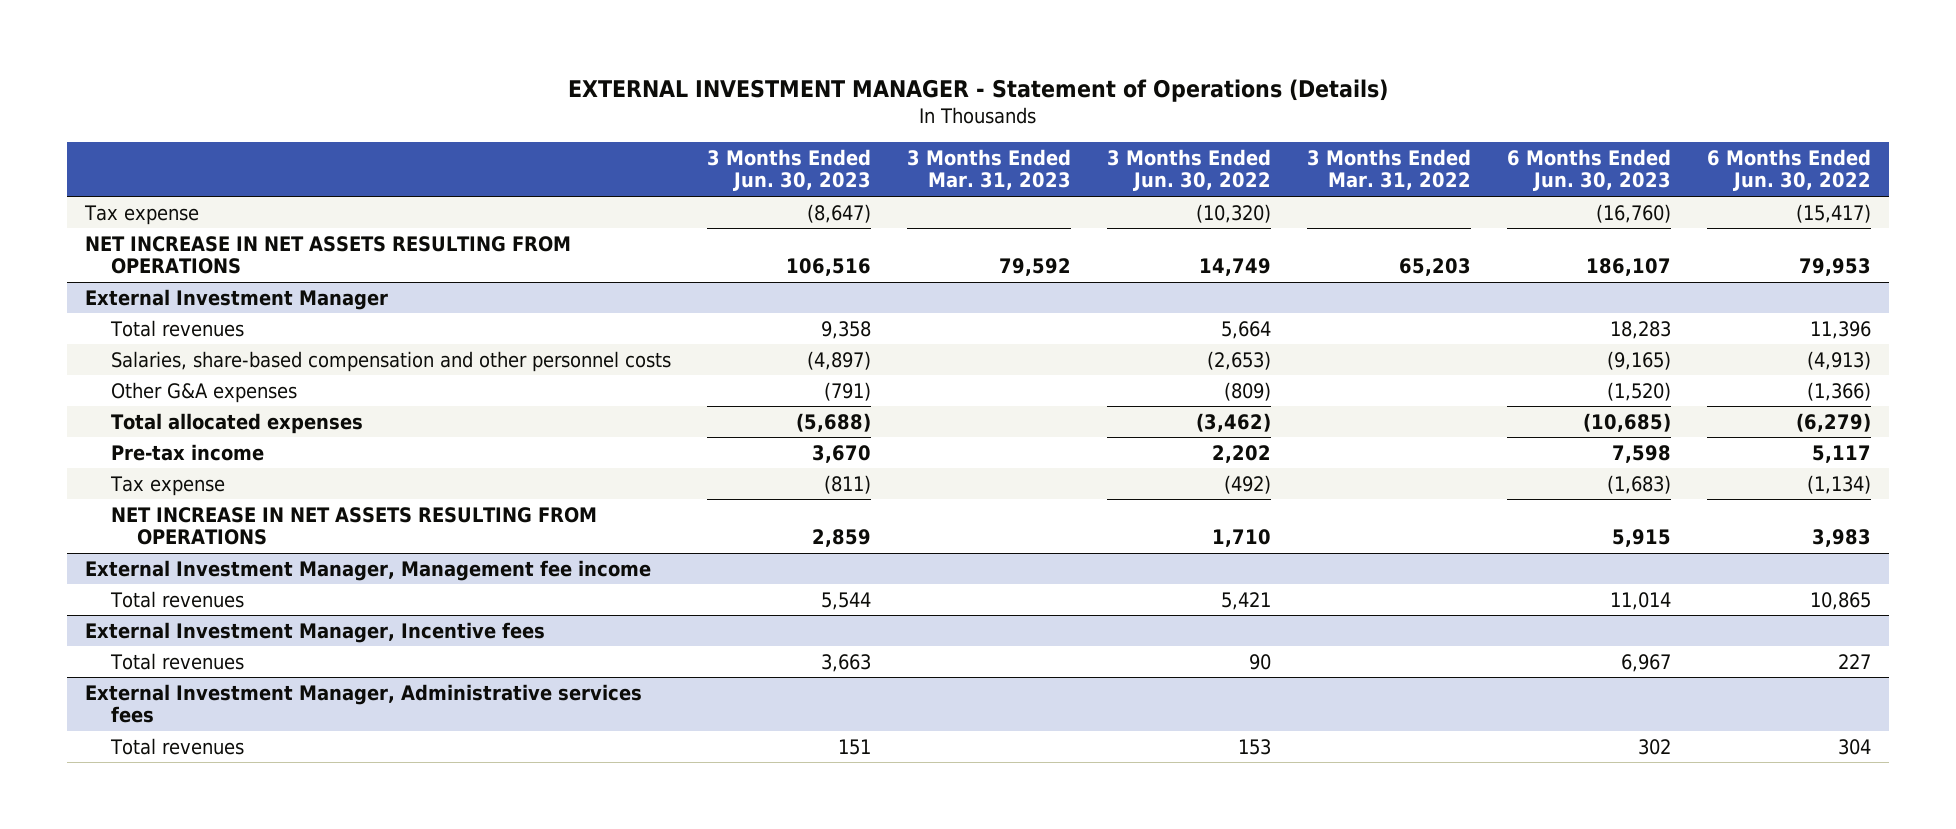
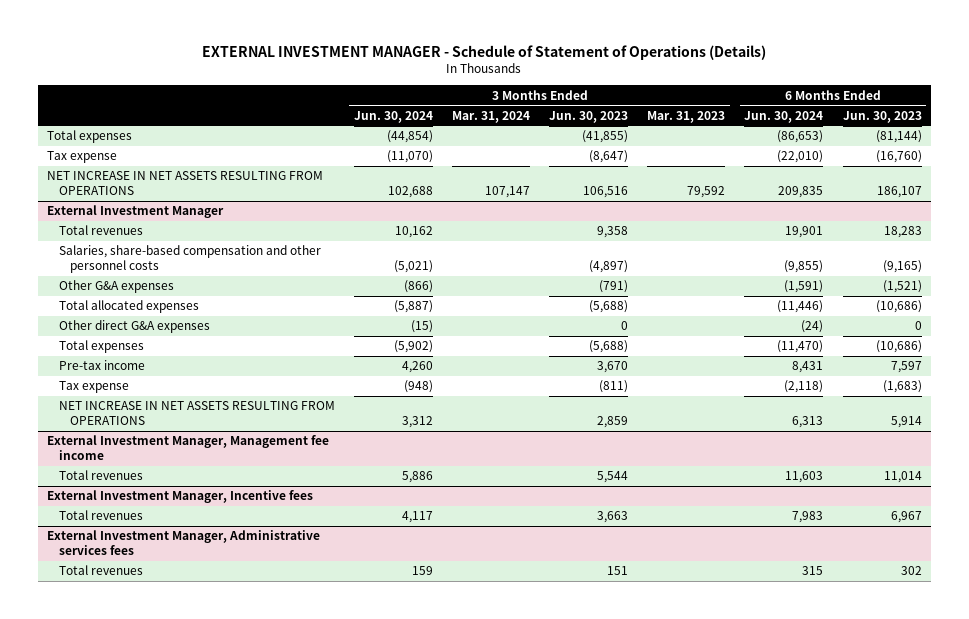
- EXTERNAL INVESTMENT MANAGER - Statement of Operations (Details)
+ EXTERNAL INVESTMENT MANAGER - Schedule of Statement of Operations (Details)
- | 3 Months Ended Jun. 30, 2023 | 3 Months Ended Mar. 31, 2023 | 3 Months Ended Jun. 30, 2022 | 3 Months Ended Mar. 31, 2022 | 6 Months Ended Jun. 30, 2023 | 6 Months Ended Jun. 30, 2022
+ | 3 Months Ended Jun. 30, 2024 | 3 Months Ended Mar. 31, 2024 | 3 Months Ended Jun. 30, 2023 | 3 Months Ended Mar. 31, 2023 | 6 Months Ended Jun. 30, 2024 | 6 Months Ended Jun. 30, 2023
+ Total expenses | (44,854) | | (41,855) | | (86,653) | (81,144)
@ External Investment Manager
- Other G&A expenses | (791) | | (809) | | (1,520) | (1,366)
- Total allocated expenses | (5,688) | | (3,462) | | (10,685) | (6,279)
- Pre-tax income | 3,670 | | 2,202 | | 7,598 | 5,117
+ Other G&A expenses | (866) | | (791) | | (1,591) | (1,521)
+ Total allocated expenses | (5,887) | | (5,688) | | (11,446) | (10,686)
+ Other direct G&A expenses | (15) | | 0 | | (24) | 0
+ Total expenses | (5,902) | | (5,688) | | (11,470) | (10,686)
+ Pre-tax income | 4,260 | | 3,670 | | 8,431 | 7,597
- NET INCREASE IN NET ASSETS RESULTING FROM OPERATIONS | 2,859 | | 1,710 | | 5,915 | 3,983
+ NET INCREASE IN NET ASSETS RESULTING FROM OPERATIONS | 3,312 | | 2,859 | | 6,313 | 5,914

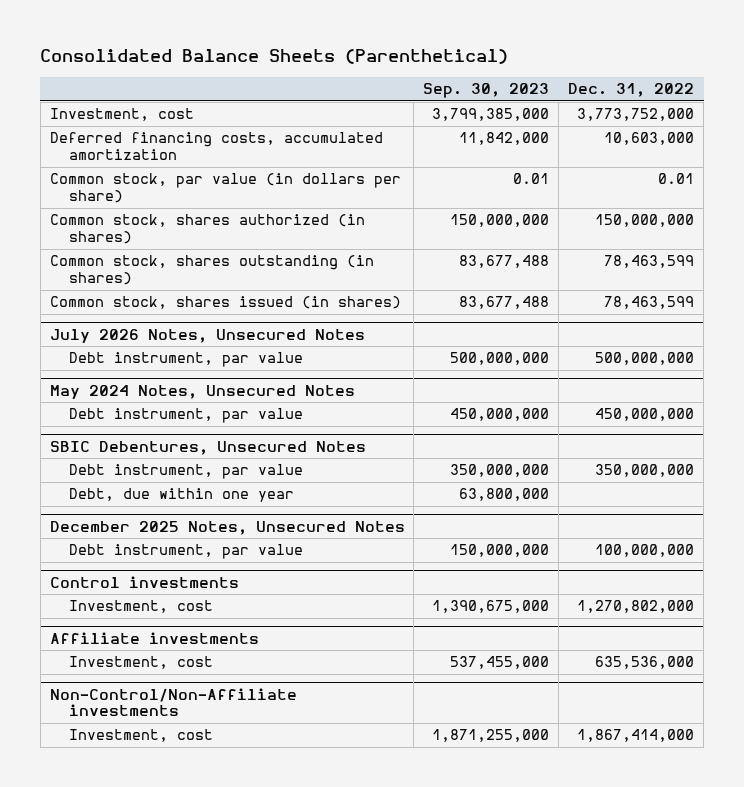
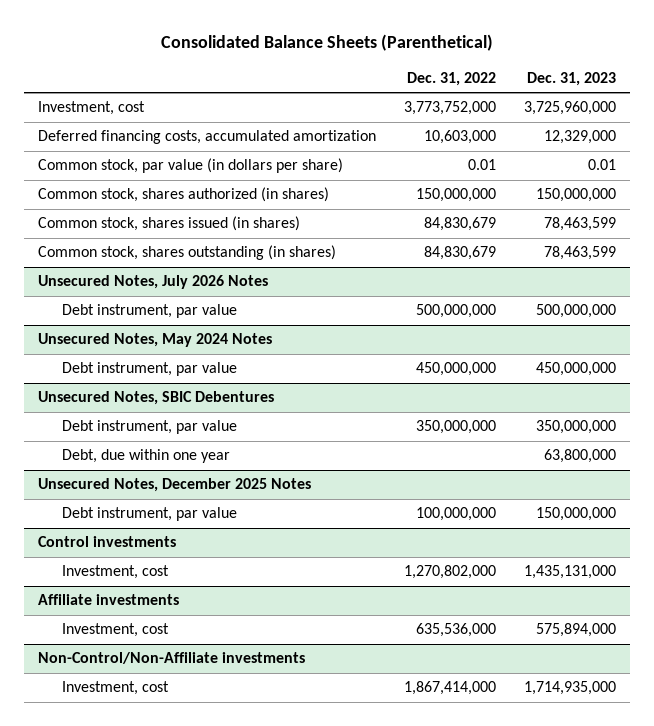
- | Sep. 30, 2023 | Dec. 31, 2022
+ | Dec. 31, 2022 | Dec. 31, 2023
- Common stock, shares outstanding (in shares) | 83,677,488 | 78,463,599
- Common stock, shares issued (in shares) | 83,677,488 | 78,463,599
- July 2026 Notes, Unsecured Notes
+ Common stock, shares issued (in shares) | 84,830,679 | 78,463,599
+ Common stock, shares outstanding (in shares) | 84,830,679 | 78,463,599
+ Unsecured Notes, July 2026 Notes
- May 2024 Notes, Unsecured Notes
+ Unsecured Notes, May 2024 Notes
- SBIC Debentures, Unsecured Notes
+ Unsecured Notes, SBIC Debentures
- December 2025 Notes, Unsecured Notes
+ Unsecured Notes, December 2025 Notes

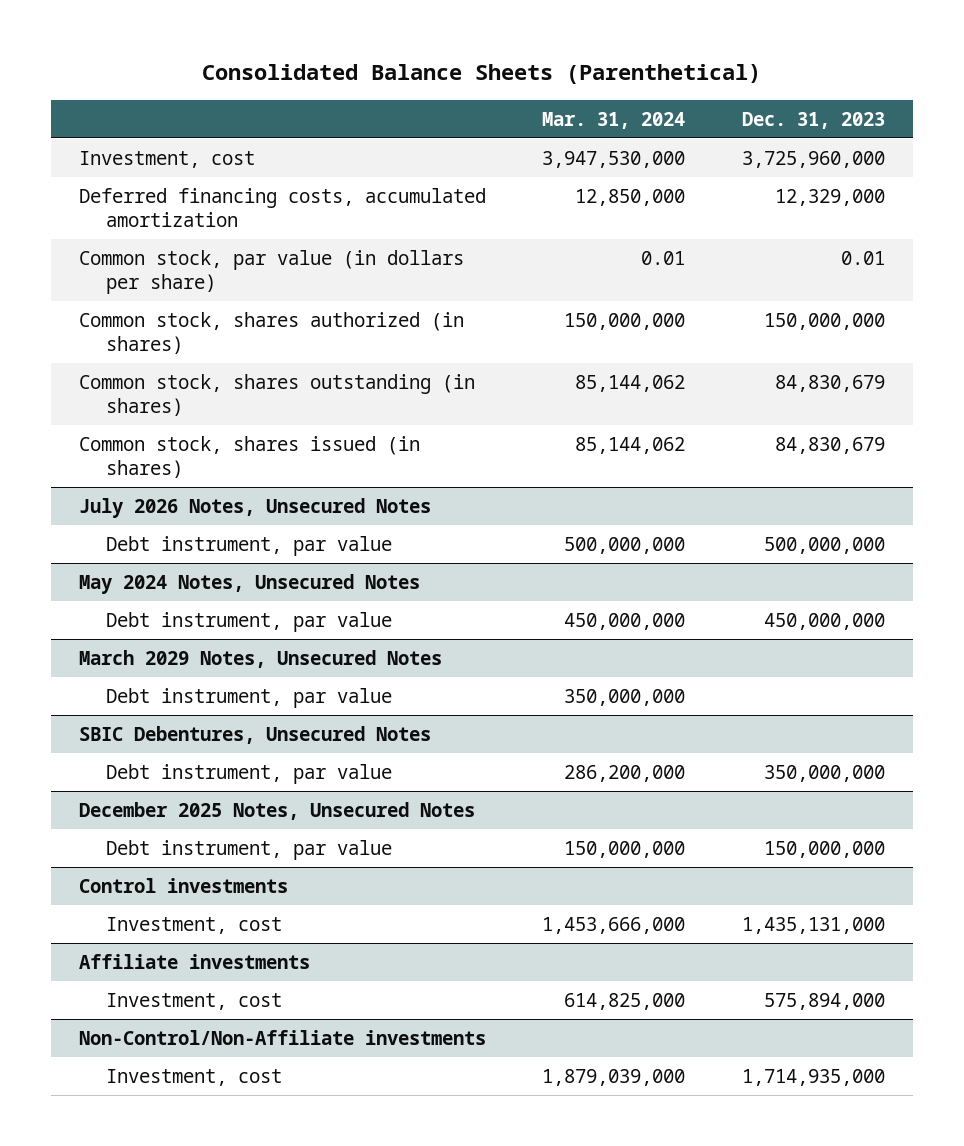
- | Dec. 31, 2022 | Dec. 31, 2023
+ | Mar. 31, 2024 | Dec. 31, 2023
- Common stock, shares issued (in shares) | 84,830,679 | 78,463,599
- Common stock, shares outstanding (in shares) | 84,830,679 | 78,463,599
- Unsecured Notes, July 2026 Notes
+ Common stock, shares outstanding (in shares) | 85,144,062 | 84,830,679
+ Common stock, shares issued (in shares) | 85,144,062 | 84,830,679
+ July 2026 Notes, Unsecured Notes
- Unsecured Notes, May 2024 Notes
+ May 2024 Notes, Unsecured Notes
- Unsecured Notes, SBIC Debentures
+ March 2029 Notes, Unsecured Notes
+ Debt instrument, par value | 350,000,000 |
+ SBIC Debentures, Unsecured Notes
- Debt, due within one year | | 63,800,000
- Unsecured Notes, December 2025 Notes
+ December 2025 Notes, Unsecured Notes

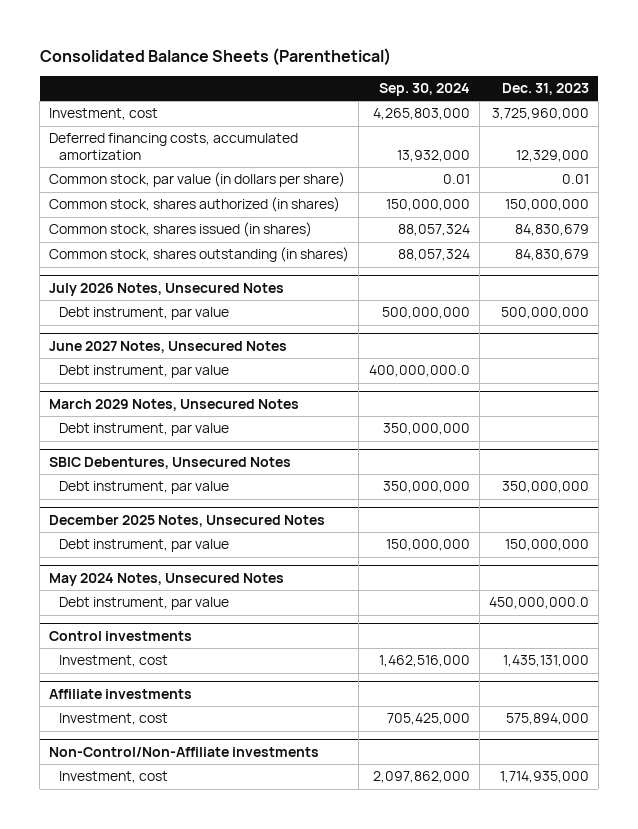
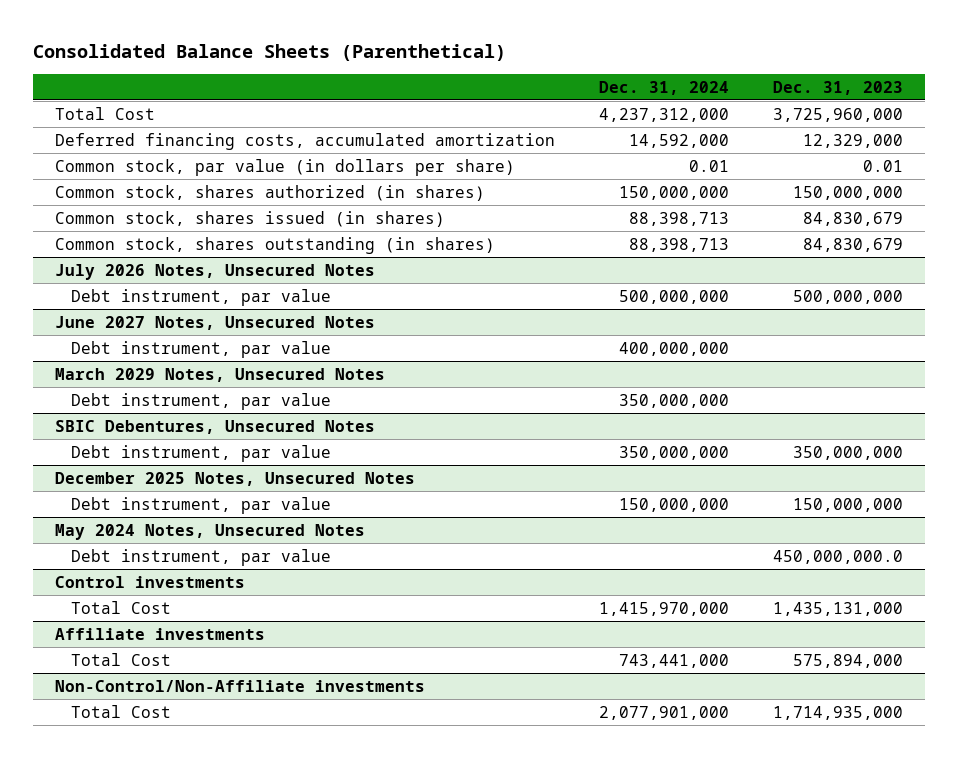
- | Sep. 30, 2024 | Dec. 31, 2023
+ | Dec. 31, 2024 | Dec. 31, 2023
- Investment, cost | 4,265,803,000 | 3,725,960,000
+ Total Cost | 4,237,312,000 | 3,725,960,000
@ Control investments
- Investment, cost | 1,462,516,000 | 1,435,131,000
+ Total Cost | 1,415,970,000 | 1,435,131,000
@ Affiliate investments
- Investment, cost | 705,425,000 | 575,894,000
+ Total Cost | 743,441,000 | 575,894,000
@ Non-Control/Non-Affiliate investments
- Investment, cost | 2,097,862,000 | 1,714,935,000
+ Total Cost | 2,077,901,000 | 1,714,935,000

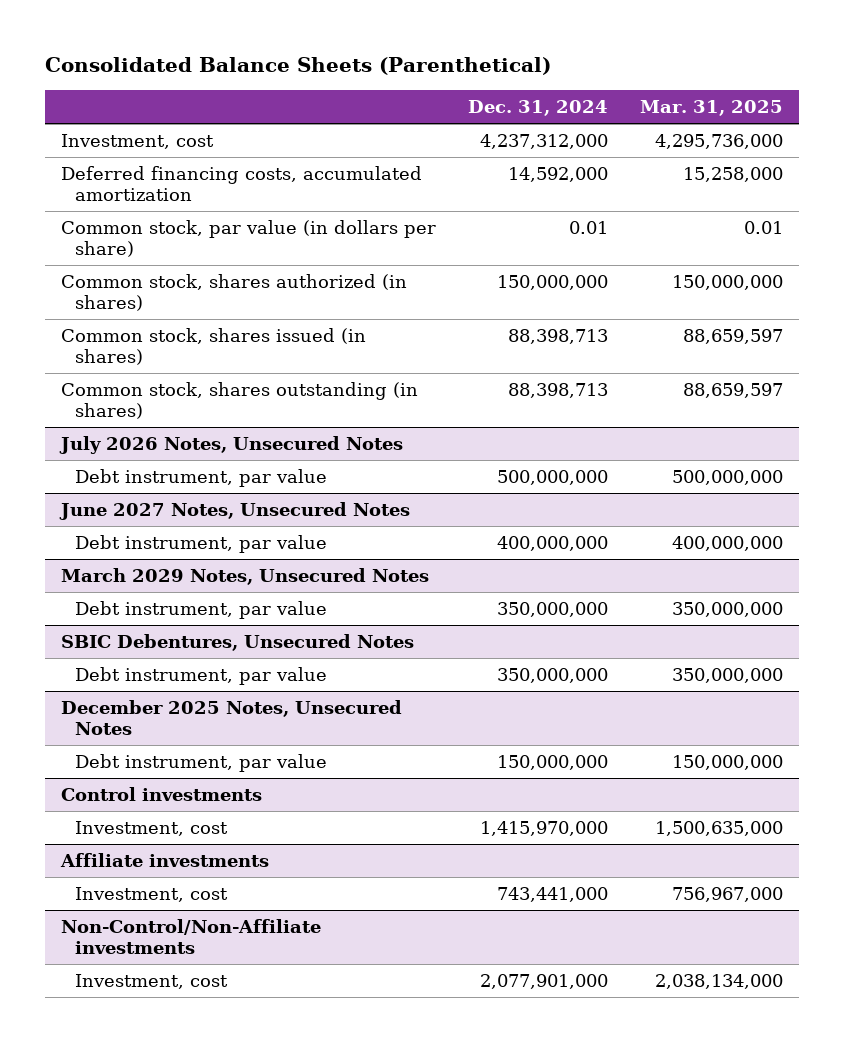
- | Dec. 31, 2024 | Dec. 31, 2023
+ | Dec. 31, 2024 | Mar. 31, 2025
- Total Cost | 4,237,312,000 | 3,725,960,000
+ Investment, cost | 4,237,312,000 | 4,295,736,000
- May 2024 Notes, Unsecured Notes
- Debt instrument, par value | | 450,000,000.0
@ Control investments
- Total Cost | 1,415,970,000 | 1,435,131,000
+ Investment, cost | 1,415,970,000 | 1,500,635,000
@ Affiliate investments
- Total Cost | 743,441,000 | 575,894,000
+ Investment, cost | 743,441,000 | 756,967,000
@ Non-Control/Non-Affiliate investments
- Total Cost | 2,077,901,000 | 1,714,935,000
+ Investment, cost | 2,077,901,000 | 2,038,134,000

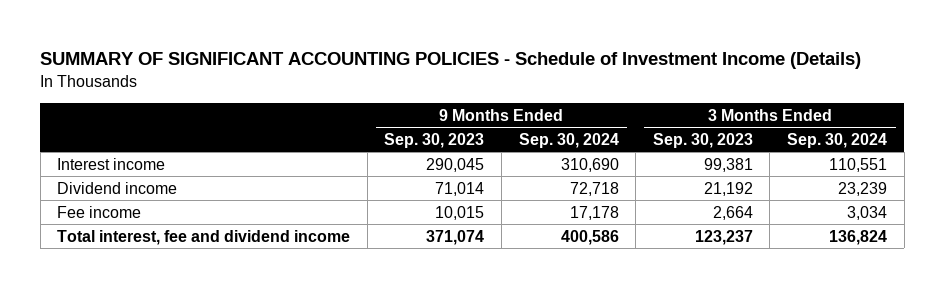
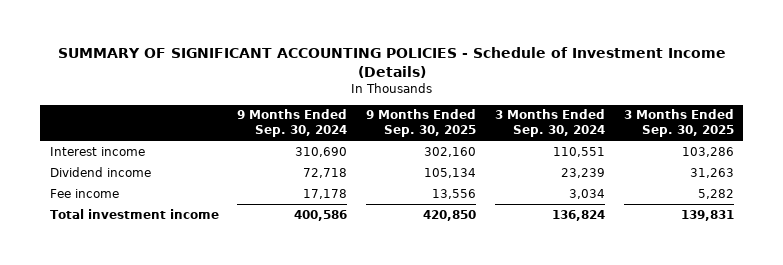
- | 9 Months Ended Sep. 30, 2023 | 9 Months Ended Sep. 30, 2024 | 3 Months Ended Sep. 30, 2023 | 3 Months Ended Sep. 30, 2024
+ | 9 Months Ended Sep. 30, 2024 | 9 Months Ended Sep. 30, 2025 | 3 Months Ended Sep. 30, 2024 | 3 Months Ended Sep. 30, 2025
- Total interest, fee and dividend income | 371,074 | 400,586 | 123,237 | 136,824
+ Total investment income | 400,586 | 420,850 | 136,824 | 139,831

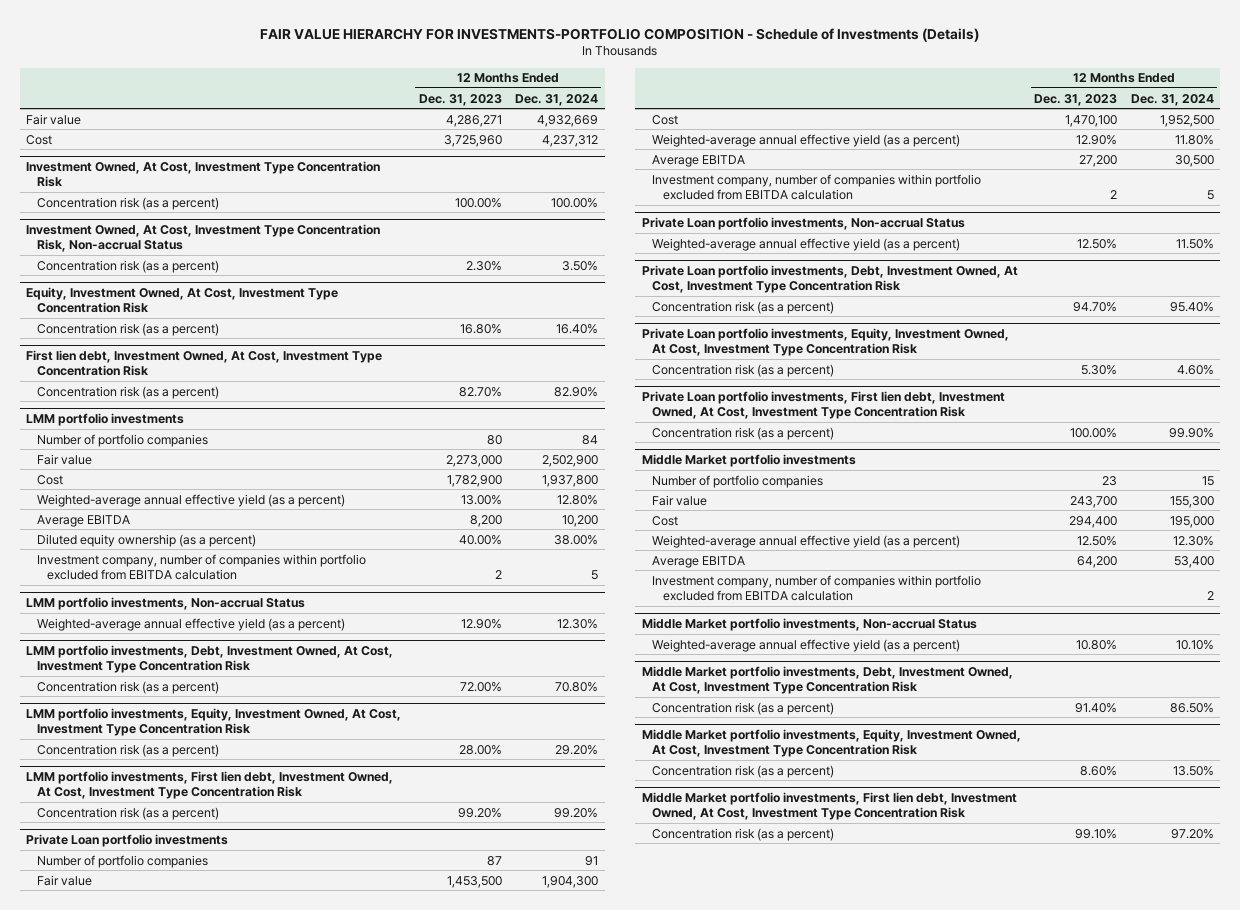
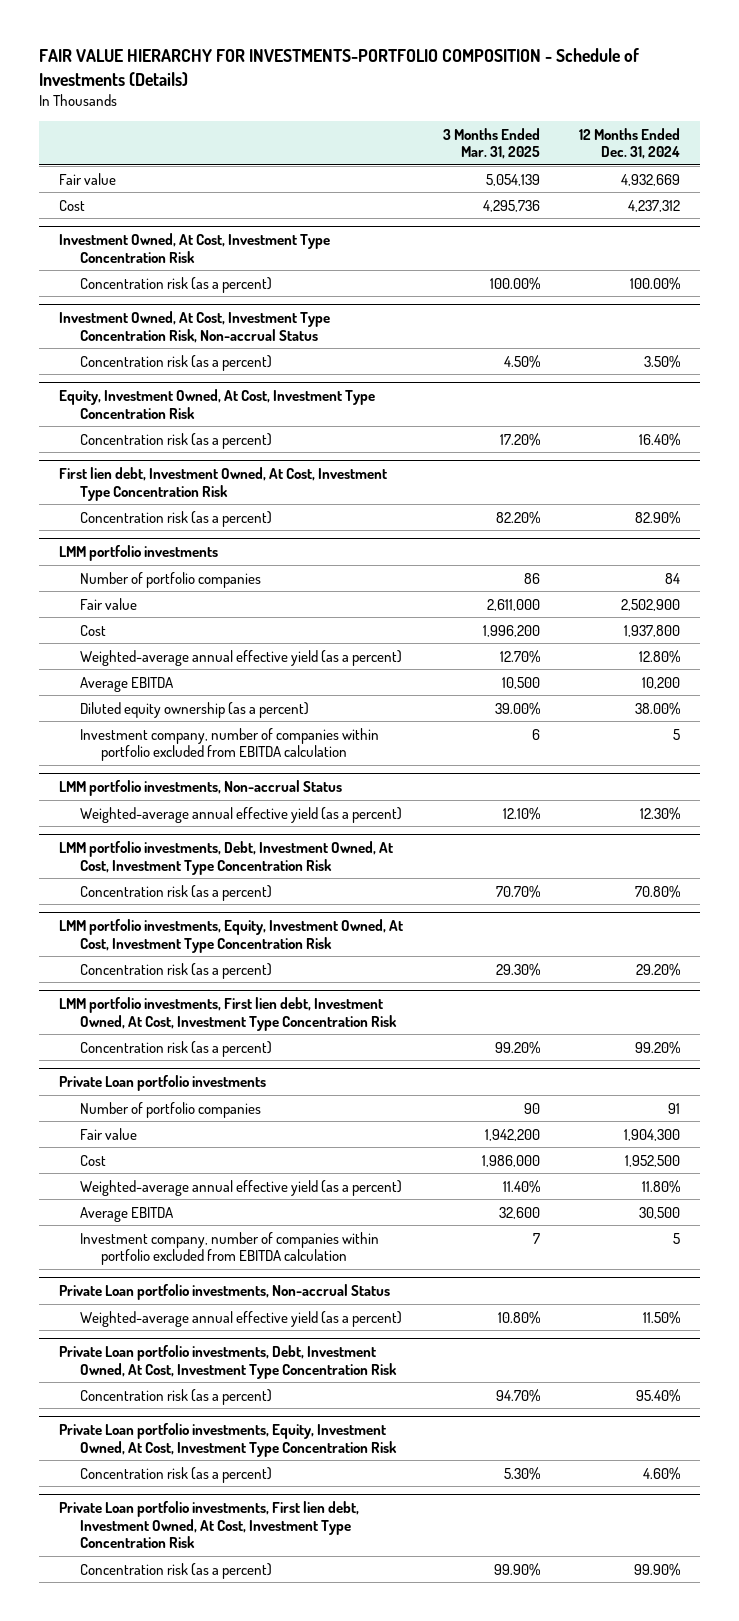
- | 12 Months Ended Dec. 31, 2023 | 12 Months Ended Dec. 31, 2024
+ | 3 Months Ended Mar. 31, 2025 | 12 Months Ended Dec. 31, 2024
- Middle Market portfolio investments
- Number of portfolio companies | 23 | 15
- Fair value | 243,700 | 155,300
- Cost | 294,400 | 195,000
- Weighted-average annual effective yield (as a percent) | 12.50% | 12.30%
- Average EBITDA | 64,200 | 53,400
- Investment company, number of companies within portfolio excluded from EBITDA calculation | | 2
- Middle Market portfolio investments, Non-accrual Status
- Weighted-average annual effective yield (as a percent) | 10.80% | 10.10%
- Middle Market portfolio investments, Debt, Investment Owned, At Cost, Investment Type Concentration Risk
- Concentration risk (as a percent) | 91.40% | 86.50%
- Middle Market portfolio investments, Equity, Investment Owned, At Cost, Investment Type Concentration Risk
- Concentration risk (as a percent) | 8.60% | 13.50%
- Middle Market portfolio investments, First lien debt, Investment Owned, At Cost, Investment Type Concentration Risk
- Concentration risk (as a percent) | 99.10% | 97.20%

